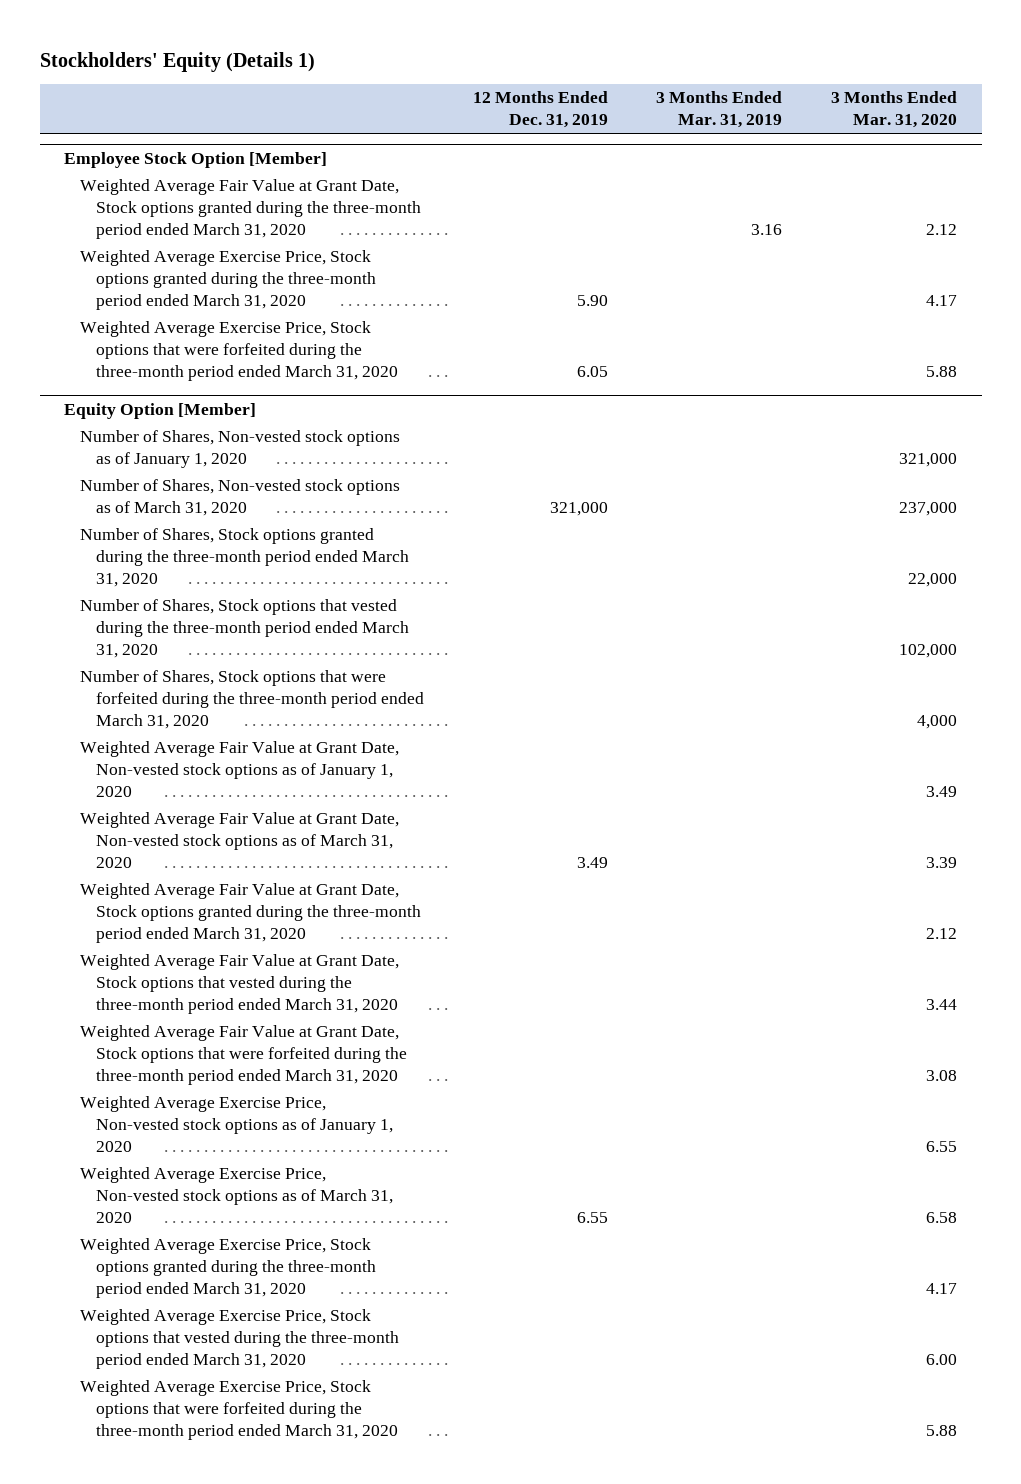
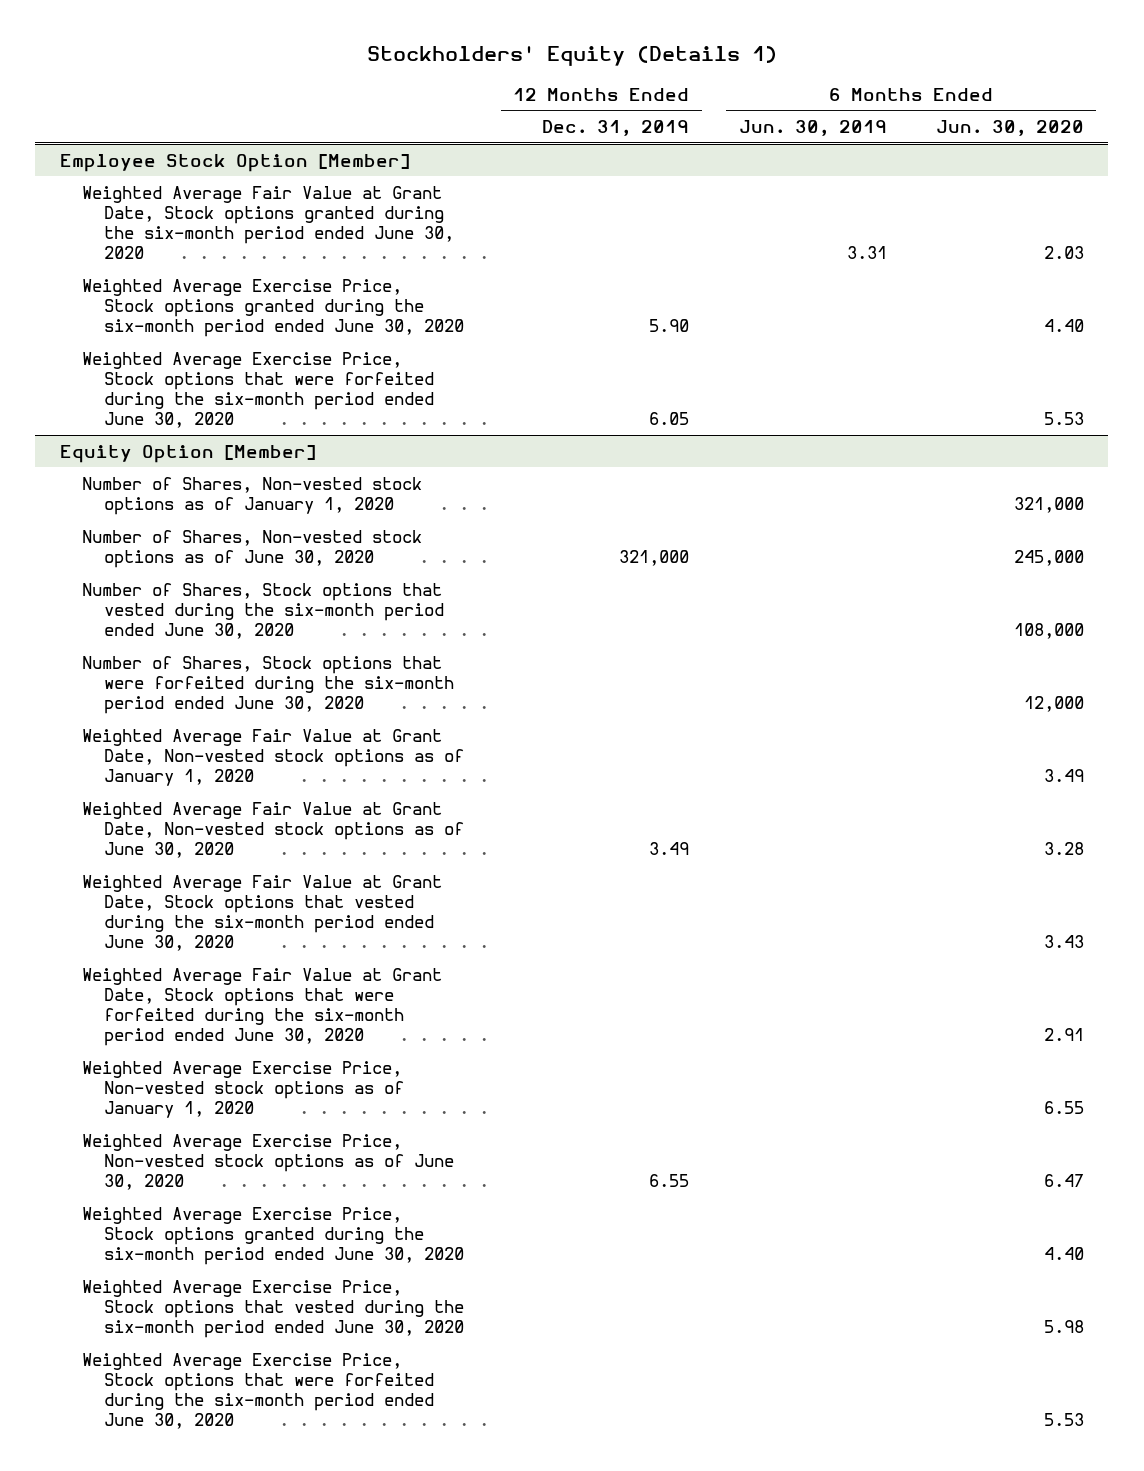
- | 12 Months Ended Dec. 31, 2019 | 3 Months Ended Mar. 31, 2019 | 3 Months Ended Mar. 31, 2020
+ | 12 Months Ended Dec. 31, 2019 | 6 Months Ended Jun. 30, 2019 | 6 Months Ended Jun. 30, 2020
@ Employee Stock Option [Member]
- Weighted Average Fair Value at Grant Date, Stock options granted during the three-month period ended March 31, 2020 | | 3.16 | 2.12
- Weighted Average Exercise Price, Stock options granted during the three-month period ended March 31, 2020 | 5.90 | | 4.17
- Weighted Average Exercise Price, Stock options that were forfeited during the three-month period ended March 31, 2020 | 6.05 | | 5.88
+ Weighted Average Fair Value at Grant Date, Stock options granted during the six-month period ended June 30, 2020 | | 3.31 | 2.03
+ Weighted Average Exercise Price, Stock options granted during the six-month period ended June 30, 2020 | 5.90 | | 4.40
+ Weighted Average Exercise Price, Stock options that were forfeited during the six-month period ended June 30, 2020 | 6.05 | | 5.53
@ Equity Option [Member]
- Number of Shares, Non-vested stock options as of March 31, 2020 | 321,000 | | 237,000
- Number of Shares, Stock options granted during the three-month period ended March 31, 2020 | | | 22,000
- Number of Shares, Stock options that vested during the three-month period ended March 31, 2020 | | | 102,000
- Number of Shares, Stock options that were forfeited during the three-month period ended March 31, 2020 | | | 4,000
+ Number of Shares, Non-vested stock options as of June 30, 2020 | 321,000 | | 245,000
+ Number of Shares, Stock options that vested during the six-month period ended June 30, 2020 | | | 108,000
+ Number of Shares, Stock options that were forfeited during the six-month period ended June 30, 2020 | | | 12,000
- Weighted Average Fair Value at Grant Date, Non-vested stock options as of March 31, 2020 | 3.49 | | 3.39
- Weighted Average Fair Value at Grant Date, Stock options granted during the three-month period ended March 31, 2020 | | | 2.12
- Weighted Average Fair Value at Grant Date, Stock options that vested during the three-month period ended March 31, 2020 | | | 3.44
- Weighted Average Fair Value at Grant Date, Stock options that were forfeited during the three-month period ended March 31, 2020 | | | 3.08
+ Weighted Average Fair Value at Grant Date, Non-vested stock options as of June 30, 2020 | 3.49 | | 3.28
+ Weighted Average Fair Value at Grant Date, Stock options that vested during the six-month period ended June 30, 2020 | | | 3.43
+ Weighted Average Fair Value at Grant Date, Stock options that were forfeited during the six-month period ended June 30, 2020 | | | 2.91
- Weighted Average Exercise Price, Non-vested stock options as of March 31, 2020 | 6.55 | | 6.58
- Weighted Average Exercise Price, Stock options granted during the three-month period ended March 31, 2020 | | | 4.17
- Weighted Average Exercise Price, Stock options that vested during the three-month period ended March 31, 2020 | | | 6.00
- Weighted Average Exercise Price, Stock options that were forfeited during the three-month period ended March 31, 2020 | | | 5.88
+ Weighted Average Exercise Price, Non-vested stock options as of June 30, 2020 | 6.55 | | 6.47
+ Weighted Average Exercise Price, Stock options granted during the six-month period ended June 30, 2020 | | | 4.40
+ Weighted Average Exercise Price, Stock options that vested during the six-month period ended June 30, 2020 | | | 5.98
+ Weighted Average Exercise Price, Stock options that were forfeited during the six-month period ended June 30, 2020 | | | 5.53

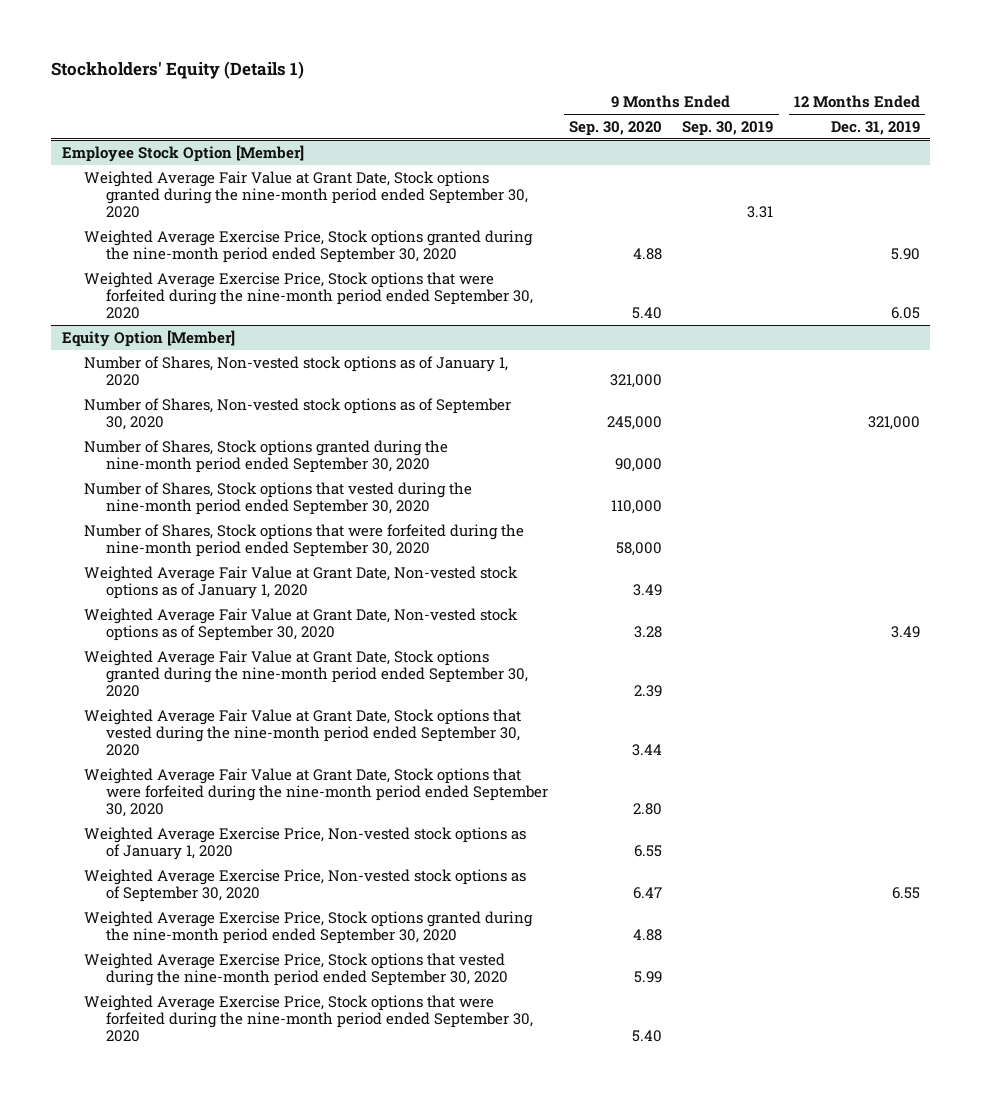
- | 12 Months Ended Dec. 31, 2019 | 6 Months Ended Jun. 30, 2019 | 6 Months Ended Jun. 30, 2020
+ | 9 Months Ended Sep. 30, 2020 | 9 Months Ended Sep. 30, 2019 | 12 Months Ended Dec. 31, 2019
@ Employee Stock Option [Member]
- Weighted Average Fair Value at Grant Date, Stock options granted during the six-month period ended June 30, 2020 | | 3.31 | 2.03
- Weighted Average Exercise Price, Stock options granted during the six-month period ended June 30, 2020 | 5.90 | | 4.40
- Weighted Average Exercise Price, Stock options that were forfeited during the six-month period ended June 30, 2020 | 6.05 | | 5.53
+ Weighted Average Fair Value at Grant Date, Stock options granted during the nine-month period ended September 30, 2020 | | 3.31 |
+ Weighted Average Exercise Price, Stock options granted during the nine-month period ended September 30, 2020 | 4.88 | | 5.90
+ Weighted Average Exercise Price, Stock options that were forfeited during the nine-month period ended September 30, 2020 | 5.40 | | 6.05
@ Equity Option [Member]
- Number of Shares, Non-vested stock options as of June 30, 2020 | 321,000 | | 245,000
- Number of Shares, Stock options that vested during the six-month period ended June 30, 2020 | | | 108,000
- Number of Shares, Stock options that were forfeited during the six-month period ended June 30, 2020 | | | 12,000
+ Number of Shares, Non-vested stock options as of September 30, 2020 | 245,000 | | 321,000
+ Number of Shares, Stock options granted during the nine-month period ended September 30, 2020 | 90,000 | |
+ Number of Shares, Stock options that vested during the nine-month period ended September 30, 2020 | 110,000 | |
+ Number of Shares, Stock options that were forfeited during the nine-month period ended September 30, 2020 | 58,000 | |
- Weighted Average Fair Value at Grant Date, Non-vested stock options as of June 30, 2020 | 3.49 | | 3.28
- Weighted Average Fair Value at Grant Date, Stock options that vested during the six-month period ended June 30, 2020 | | | 3.43
- Weighted Average Fair Value at Grant Date, Stock options that were forfeited during the six-month period ended June 30, 2020 | | | 2.91
+ Weighted Average Fair Value at Grant Date, Non-vested stock options as of September 30, 2020 | 3.28 | | 3.49
+ Weighted Average Fair Value at Grant Date, Stock options granted during the nine-month period ended September 30, 2020 | 2.39 | |
+ Weighted Average Fair Value at Grant Date, Stock options that vested during the nine-month period ended September 30, 2020 | 3.44 | |
+ Weighted Average Fair Value at Grant Date, Stock options that were forfeited during the nine-month period ended September 30, 2020 | 2.80 | |
- Weighted Average Exercise Price, Non-vested stock options as of June 30, 2020 | 6.55 | | 6.47
- Weighted Average Exercise Price, Stock options granted during the six-month period ended June 30, 2020 | | | 4.40
- Weighted Average Exercise Price, Stock options that vested during the six-month period ended June 30, 2020 | | | 5.98
- Weighted Average Exercise Price, Stock options that were forfeited during the six-month period ended June 30, 2020 | | | 5.53
+ Weighted Average Exercise Price, Non-vested stock options as of September 30, 2020 | 6.47 | | 6.55
+ Weighted Average Exercise Price, Stock options granted during the nine-month period ended September 30, 2020 | 4.88 | |
+ Weighted Average Exercise Price, Stock options that vested during the nine-month period ended September 30, 2020 | 5.99 | |
+ Weighted Average Exercise Price, Stock options that were forfeited during the nine-month period ended September 30, 2020 | 5.40 | |

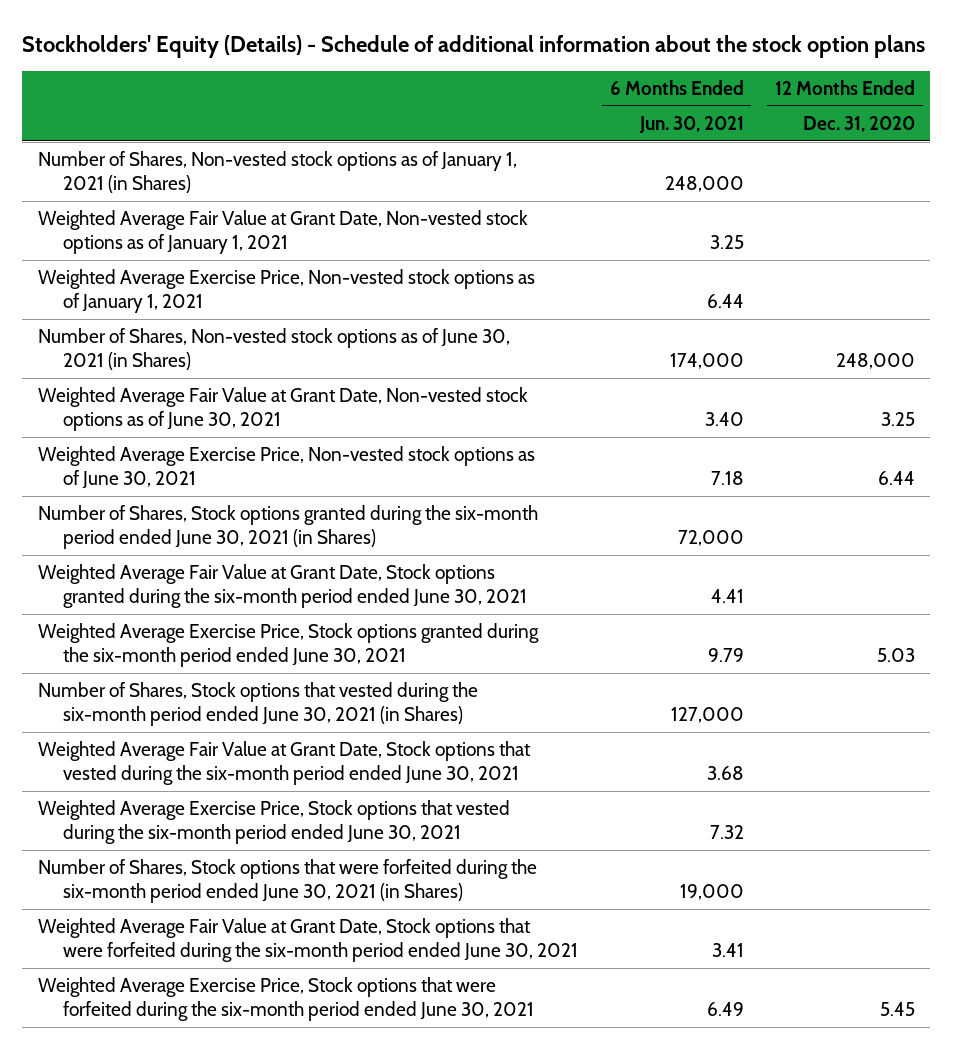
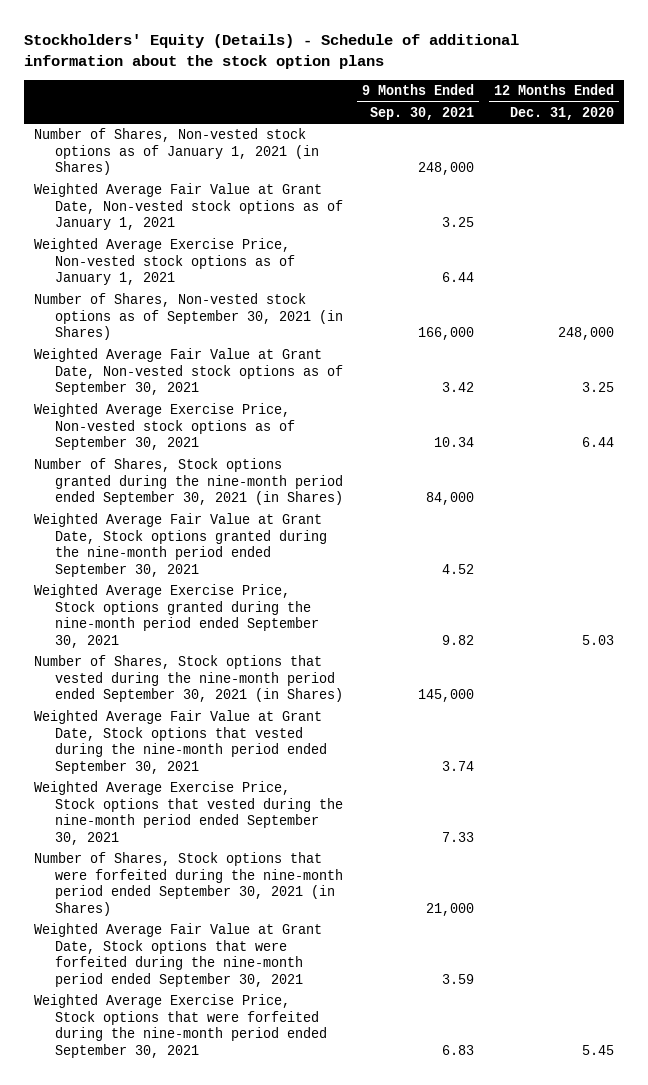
- | 6 Months Ended Jun. 30, 2021 | 12 Months Ended Dec. 31, 2020
+ | 9 Months Ended Sep. 30, 2021 | 12 Months Ended Dec. 31, 2020
- Number of Shares, Non-vested stock options as of June 30, 2021 (in Shares) | 174,000 | 248,000
- Weighted Average Fair Value at Grant Date, Non-vested stock options as of June 30, 2021 | 3.40 | 3.25
- Weighted Average Exercise Price, Non-vested stock options as of June 30, 2021 | 7.18 | 6.44
- Number of Shares, Stock options granted during the six-month period ended June 30, 2021 (in Shares) | 72,000 |
- Weighted Average Fair Value at Grant Date, Stock options granted during the six-month period ended June 30, 2021 | 4.41 |
- Weighted Average Exercise Price, Stock options granted during the six-month period ended June 30, 2021 | 9.79 | 5.03
- Number of Shares, Stock options that vested during the six-month period ended June 30, 2021 (in Shares) | 127,000 |
- Weighted Average Fair Value at Grant Date, Stock options that vested during the six-month period ended June 30, 2021 | 3.68 |
- Weighted Average Exercise Price, Stock options that vested during the six-month period ended June 30, 2021 | 7.32 |
- Number of Shares, Stock options that were forfeited during the six-month period ended June 30, 2021 (in Shares) | 19,000 |
- Weighted Average Fair Value at Grant Date, Stock options that were forfeited during the six-month period ended June 30, 2021 | 3.41 |
- Weighted Average Exercise Price, Stock options that were forfeited during the six-month period ended June 30, 2021 | 6.49 | 5.45
+ Number of Shares, Non-vested stock options as of September 30, 2021 (in Shares) | 166,000 | 248,000
+ Weighted Average Fair Value at Grant Date, Non-vested stock options as of September 30, 2021 | 3.42 | 3.25
+ Weighted Average Exercise Price, Non-vested stock options as of September 30, 2021 | 10.34 | 6.44
+ Number of Shares, Stock options granted during the nine-month period ended September 30, 2021 (in Shares) | 84,000 |
+ Weighted Average Fair Value at Grant Date, Stock options granted during the nine-month period ended September 30, 2021 | 4.52 |
+ Weighted Average Exercise Price, Stock options granted during the nine-month period ended September 30, 2021 | 9.82 | 5.03
+ Number of Shares, Stock options that vested during the nine-month period ended September 30, 2021 (in Shares) | 145,000 |
+ Weighted Average Fair Value at Grant Date, Stock options that vested during the nine-month period ended September 30, 2021 | 3.74 |
+ Weighted Average Exercise Price, Stock options that vested during the nine-month period ended September 30, 2021 | 7.33 |
+ Number of Shares, Stock options that were forfeited during the nine-month period ended September 30, 2021 (in Shares) | 21,000 |
+ Weighted Average Fair Value at Grant Date, Stock options that were forfeited during the nine-month period ended September 30, 2021 | 3.59 |
+ Weighted Average Exercise Price, Stock options that were forfeited during the nine-month period ended September 30, 2021 | 6.83 | 5.45

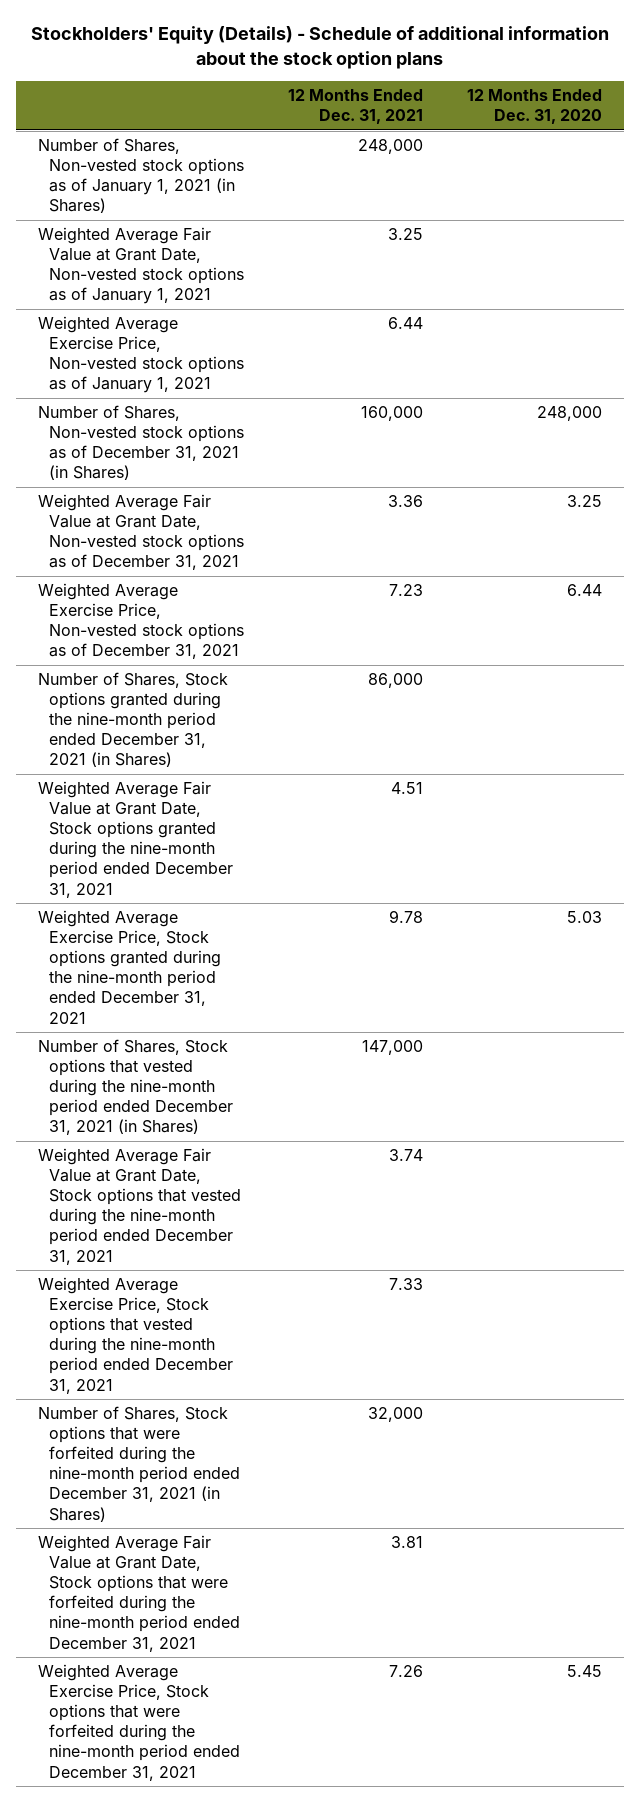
- | 9 Months Ended Sep. 30, 2021 | 12 Months Ended Dec. 31, 2020
+ | 12 Months Ended Dec. 31, 2021 | 12 Months Ended Dec. 31, 2020
- Number of Shares, Non-vested stock options as of September 30, 2021 (in Shares) | 166,000 | 248,000
- Weighted Average Fair Value at Grant Date, Non-vested stock options as of September 30, 2021 | 3.42 | 3.25
- Weighted Average Exercise Price, Non-vested stock options as of September 30, 2021 | 10.34 | 6.44
- Number of Shares, Stock options granted during the nine-month period ended September 30, 2021 (in Shares) | 84,000 |
- Weighted Average Fair Value at Grant Date, Stock options granted during the nine-month period ended September 30, 2021 | 4.52 |
- Weighted Average Exercise Price, Stock options granted during the nine-month period ended September 30, 2021 | 9.82 | 5.03
- Number of Shares, Stock options that vested during the nine-month period ended September 30, 2021 (in Shares) | 145,000 |
- Weighted Average Fair Value at Grant Date, Stock options that vested during the nine-month period ended September 30, 2021 | 3.74 |
- Weighted Average Exercise Price, Stock options that vested during the nine-month period ended September 30, 2021 | 7.33 |
- Number of Shares, Stock options that were forfeited during the nine-month period ended September 30, 2021 (in Shares) | 21,000 |
- Weighted Average Fair Value at Grant Date, Stock options that were forfeited during the nine-month period ended September 30, 2021 | 3.59 |
- Weighted Average Exercise Price, Stock options that were forfeited during the nine-month period ended September 30, 2021 | 6.83 | 5.45
+ Number of Shares, Non-vested stock options as of December 31, 2021 (in Shares) | 160,000 | 248,000
+ Weighted Average Fair Value at Grant Date, Non-vested stock options as of December 31, 2021 | 3.36 | 3.25
+ Weighted Average Exercise Price, Non-vested stock options as of December 31, 2021 | 7.23 | 6.44
+ Number of Shares, Stock options granted during the nine-month period ended December 31, 2021 (in Shares) | 86,000 |
+ Weighted Average Fair Value at Grant Date, Stock options granted during the nine-month period ended December 31, 2021 | 4.51 |
+ Weighted Average Exercise Price, Stock options granted during the nine-month period ended December 31, 2021 | 9.78 | 5.03
+ Number of Shares, Stock options that vested during the nine-month period ended December 31, 2021 (in Shares) | 147,000 |
+ Weighted Average Fair Value at Grant Date, Stock options that vested during the nine-month period ended December 31, 2021 | 3.74 |
+ Weighted Average Exercise Price, Stock options that vested during the nine-month period ended December 31, 2021 | 7.33 |
+ Number of Shares, Stock options that were forfeited during the nine-month period ended December 31, 2021 (in Shares) | 32,000 |
+ Weighted Average Fair Value at Grant Date, Stock options that were forfeited during the nine-month period ended December 31, 2021 | 3.81 |
+ Weighted Average Exercise Price, Stock options that were forfeited during the nine-month period ended December 31, 2021 | 7.26 | 5.45

